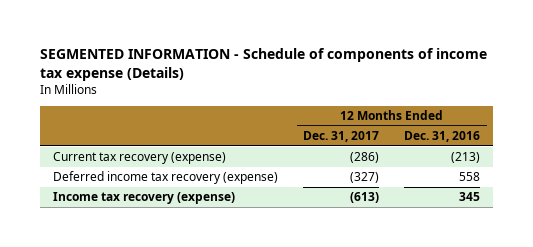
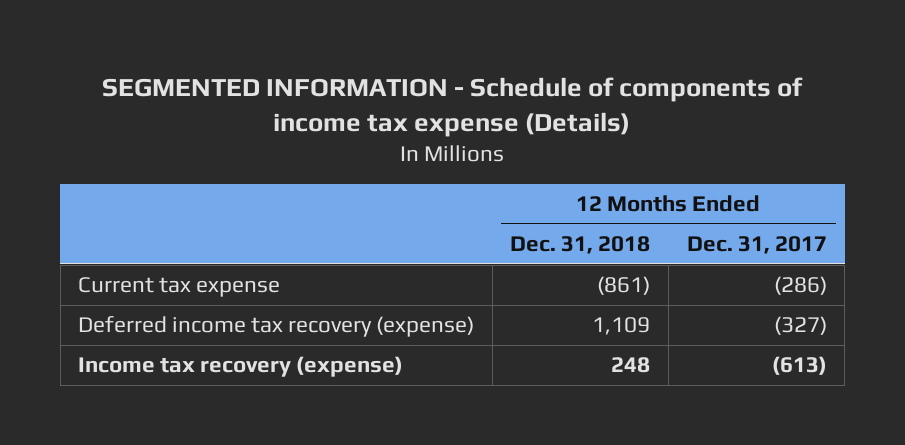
- | 12 Months Ended Dec. 31, 2017 | 12 Months Ended Dec. 31, 2016
+ | 12 Months Ended Dec. 31, 2018 | 12 Months Ended Dec. 31, 2017
- Current tax recovery (expense) | (286) | (213)
+ Current tax expense | (861) | (286)

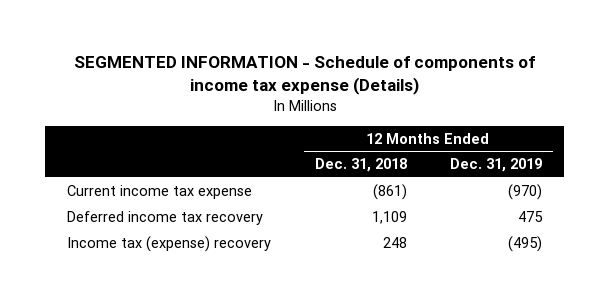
- | 12 Months Ended Dec. 31, 2018 | 12 Months Ended Dec. 31, 2017
+ | 12 Months Ended Dec. 31, 2018 | 12 Months Ended Dec. 31, 2019
- Current tax expense | (861) | (286)
- Deferred income tax recovery (expense) | 1,109 | (327)
- Income tax recovery (expense) | 248 | (613)
+ Current income tax expense | (861) | (970)
+ Deferred income tax recovery | 1,109 | 475
+ Income tax (expense) recovery | 248 | (495)

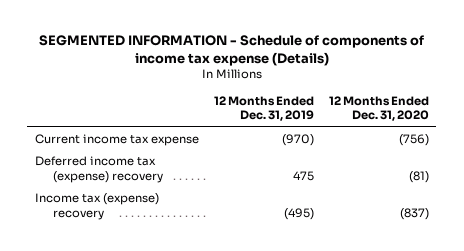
- | 12 Months Ended Dec. 31, 2018 | 12 Months Ended Dec. 31, 2019
+ | 12 Months Ended Dec. 31, 2019 | 12 Months Ended Dec. 31, 2020
- Deferred income tax recovery | 1,109 | 475
+ Deferred income tax (expense) recovery | 475 | (81)

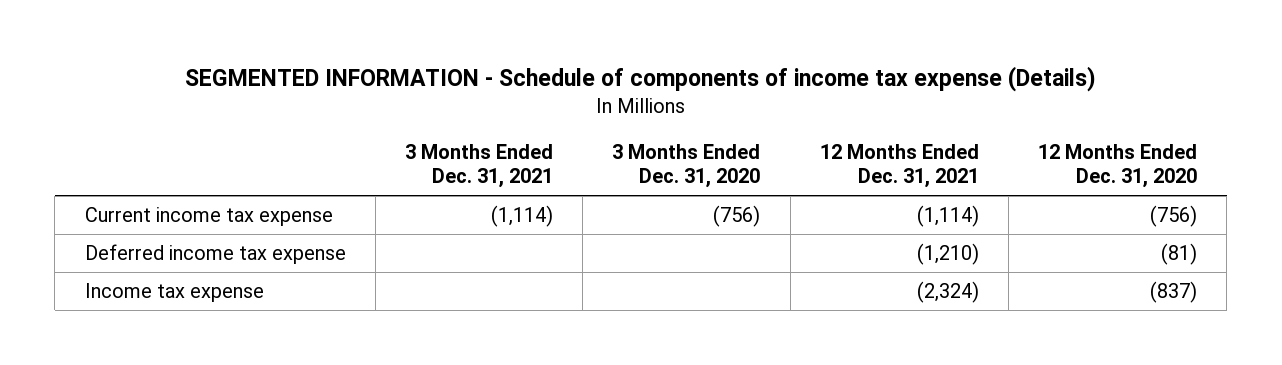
- | 12 Months Ended Dec. 31, 2019 | 12 Months Ended Dec. 31, 2020
+ | 3 Months Ended Dec. 31, 2021 | 3 Months Ended Dec. 31, 2020 | 12 Months Ended Dec. 31, 2021 | 12 Months Ended Dec. 31, 2020
- Deferred income tax (expense) recovery | 475 | (81)
- Income tax (expense) recovery | (495) | (837)
+ Deferred income tax expense | | | (1,210) | (81)
+ Income tax expense | | | (2,324) | (837)

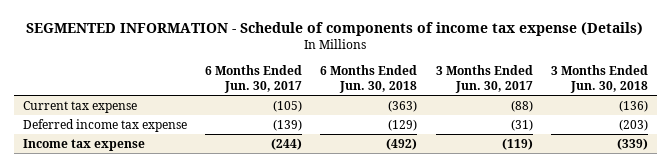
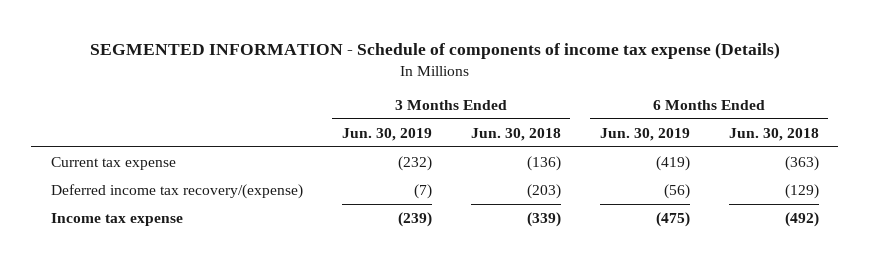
- | 6 Months Ended Jun. 30, 2017 | 6 Months Ended Jun. 30, 2018 | 3 Months Ended Jun. 30, 2017 | 3 Months Ended Jun. 30, 2018
+ | 3 Months Ended Jun. 30, 2019 | 3 Months Ended Jun. 30, 2018 | 6 Months Ended Jun. 30, 2019 | 6 Months Ended Jun. 30, 2018
- Deferred income tax expense | (139) | (129) | (31) | (203)
+ Deferred income tax recovery/(expense) | (7) | (203) | (56) | (129)

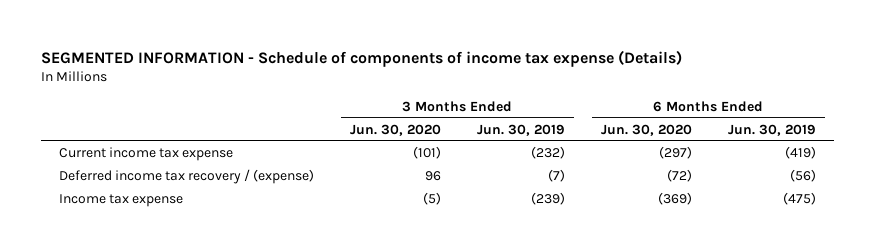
- | 3 Months Ended Jun. 30, 2019 | 3 Months Ended Jun. 30, 2018 | 6 Months Ended Jun. 30, 2019 | 6 Months Ended Jun. 30, 2018
+ | 3 Months Ended Jun. 30, 2020 | 3 Months Ended Jun. 30, 2019 | 6 Months Ended Jun. 30, 2020 | 6 Months Ended Jun. 30, 2019
- Current tax expense | (232) | (136) | (419) | (363)
- Deferred income tax recovery/(expense) | (7) | (203) | (56) | (129)
+ Current income tax expense | (101) | (232) | (297) | (419)
+ Deferred income tax recovery / (expense) | 96 | (7) | (72) | (56)

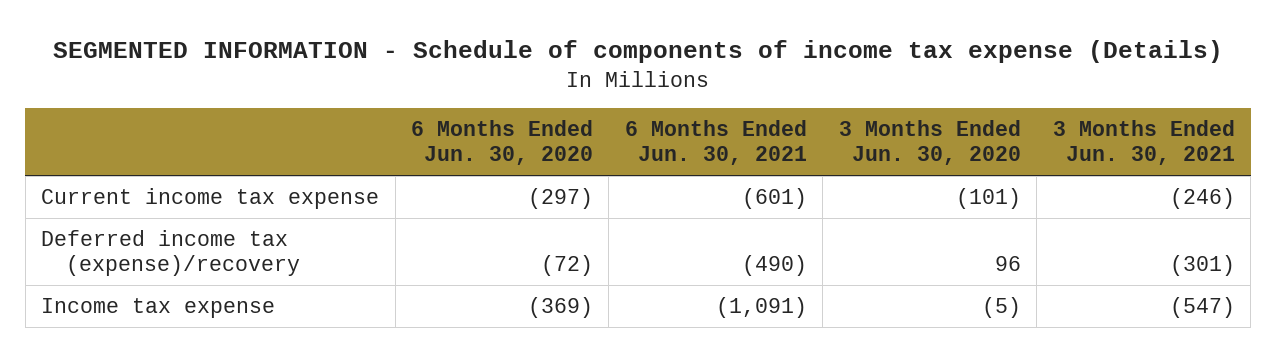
- | 3 Months Ended Jun. 30, 2020 | 3 Months Ended Jun. 30, 2019 | 6 Months Ended Jun. 30, 2020 | 6 Months Ended Jun. 30, 2019
+ | 6 Months Ended Jun. 30, 2020 | 6 Months Ended Jun. 30, 2021 | 3 Months Ended Jun. 30, 2020 | 3 Months Ended Jun. 30, 2021
- Deferred income tax recovery / (expense) | 96 | (7) | (72) | (56)
+ Deferred income tax (expense)/recovery | (72) | (490) | 96 | (301)

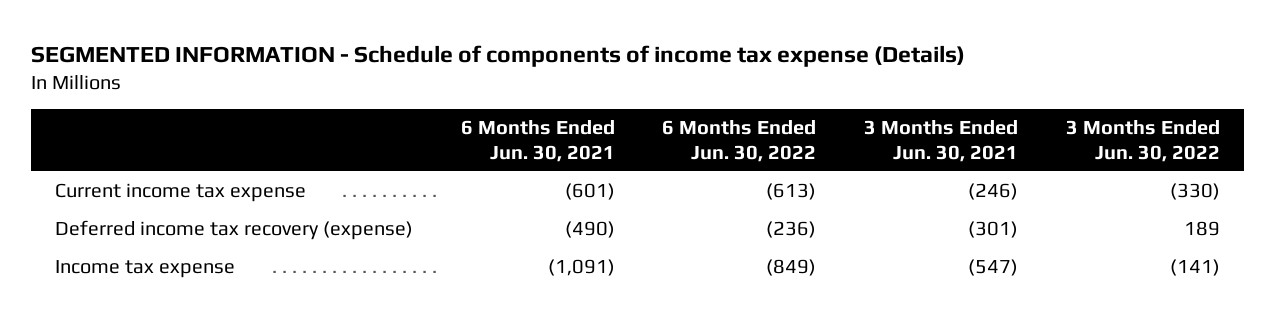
- | 6 Months Ended Jun. 30, 2020 | 6 Months Ended Jun. 30, 2021 | 3 Months Ended Jun. 30, 2020 | 3 Months Ended Jun. 30, 2021
+ | 6 Months Ended Jun. 30, 2021 | 6 Months Ended Jun. 30, 2022 | 3 Months Ended Jun. 30, 2021 | 3 Months Ended Jun. 30, 2022
- Deferred income tax (expense)/recovery | (72) | (490) | 96 | (301)
+ Deferred income tax recovery (expense) | (490) | (236) | (301) | 189

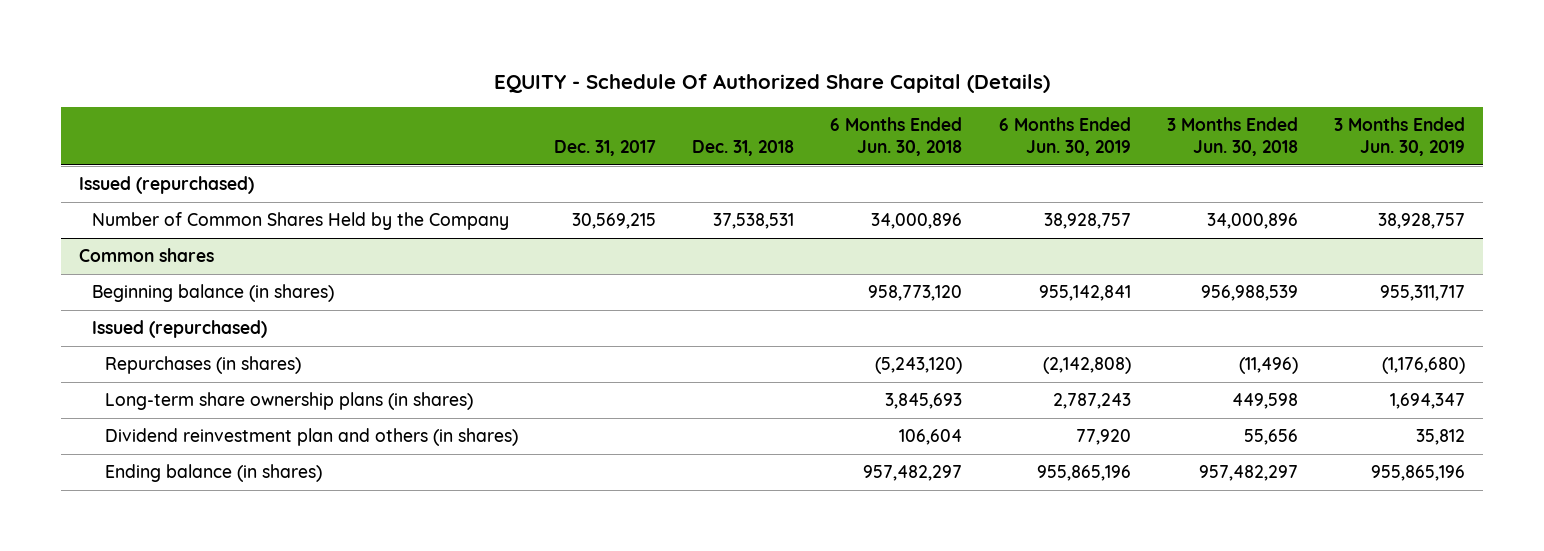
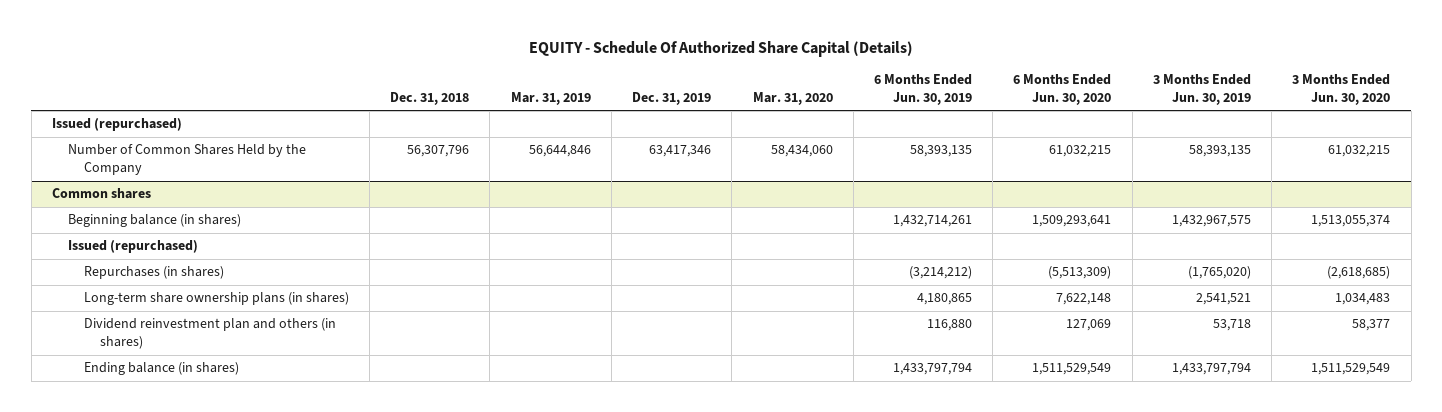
- | Dec. 31, 2017 | Dec. 31, 2018 | 6 Months Ended Jun. 30, 2018 | 6 Months Ended Jun. 30, 2019 | 3 Months Ended Jun. 30, 2018 | 3 Months Ended Jun. 30, 2019
+ | Dec. 31, 2018 | Mar. 31, 2019 | Dec. 31, 2019 | Mar. 31, 2020 | 6 Months Ended Jun. 30, 2019 | 6 Months Ended Jun. 30, 2020 | 3 Months Ended Jun. 30, 2019 | 3 Months Ended Jun. 30, 2020
- Number of Common Shares Held by the Company | 30,569,215 | 37,538,531 | 34,000,896 | 38,928,757 | 34,000,896 | 38,928,757
+ Number of Common Shares Held by the Company | 56,307,796 | 56,644,846 | 63,417,346 | 58,434,060 | 58,393,135 | 61,032,215 | 58,393,135 | 61,032,215
@ Common shares
- Beginning balance (in shares) | | | 958,773,120 | 955,142,841 | 956,988,539 | 955,311,717
+ Beginning balance (in shares) | | | | | 1,432,714,261 | 1,509,293,641 | 1,432,967,575 | 1,513,055,374
- Repurchases (in shares) | | | (5,243,120) | (2,142,808) | (11,496) | (1,176,680)
- Long-term share ownership plans (in shares) | | | 3,845,693 | 2,787,243 | 449,598 | 1,694,347
- Dividend reinvestment plan and others (in shares) | | | 106,604 | 77,920 | 55,656 | 35,812
- Ending balance (in shares) | | | 957,482,297 | 955,865,196 | 957,482,297 | 955,865,196
+ Repurchases (in shares) | | | | | (3,214,212) | (5,513,309) | (1,765,020) | (2,618,685)
+ Long-term share ownership plans (in shares) | | | | | 4,180,865 | 7,622,148 | 2,541,521 | 1,034,483
+ Dividend reinvestment plan and others (in shares) | | | | | 116,880 | 127,069 | 53,718 | 58,377
+ Ending balance (in shares) | | | | | 1,433,797,794 | 1,511,529,549 | 1,433,797,794 | 1,511,529,549

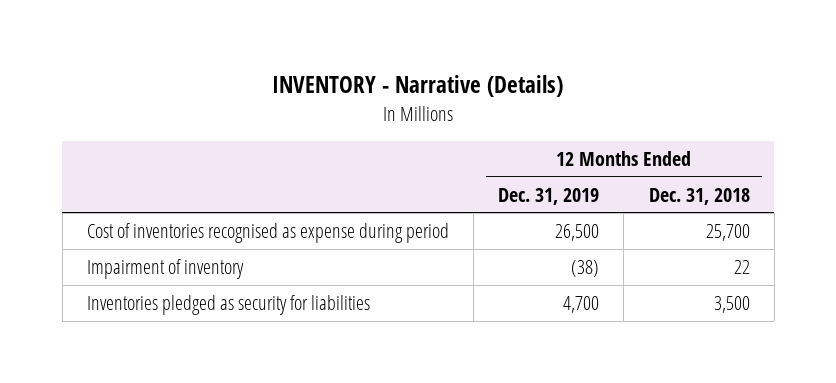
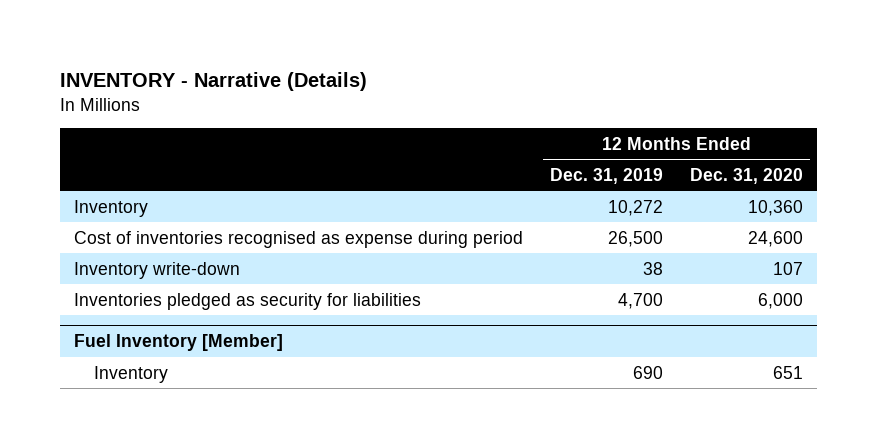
- | 12 Months Ended Dec. 31, 2019 | 12 Months Ended Dec. 31, 2018
+ | 12 Months Ended Dec. 31, 2019 | 12 Months Ended Dec. 31, 2020
+ Inventory | 10,272 | 10,360
- Impairment of inventory | (38) | 22
+ Inventory write-down | 38 | 107
+ Fuel Inventory [Member]
+ Inventory | 690 | 651

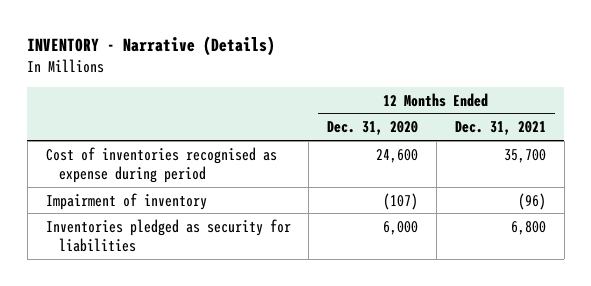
- | 12 Months Ended Dec. 31, 2019 | 12 Months Ended Dec. 31, 2020
+ | 12 Months Ended Dec. 31, 2020 | 12 Months Ended Dec. 31, 2021
- Inventory | 10,272 | 10,360
- Inventory write-down | 38 | 107
+ Impairment of inventory | (107) | (96)
- Fuel Inventory [Member]
- Inventory | 690 | 651

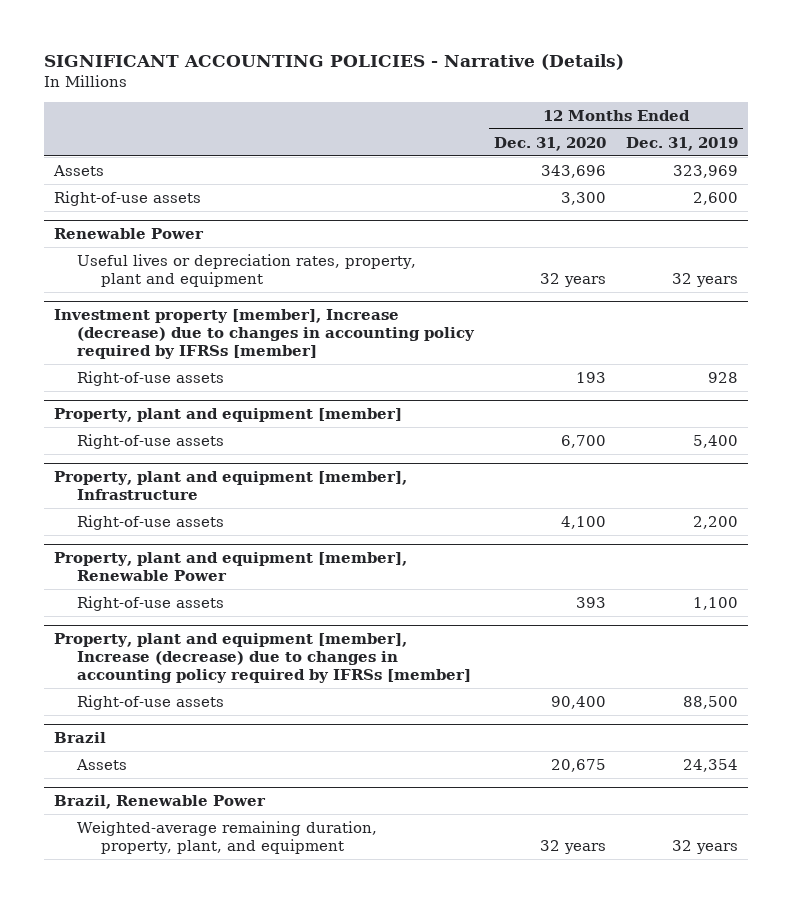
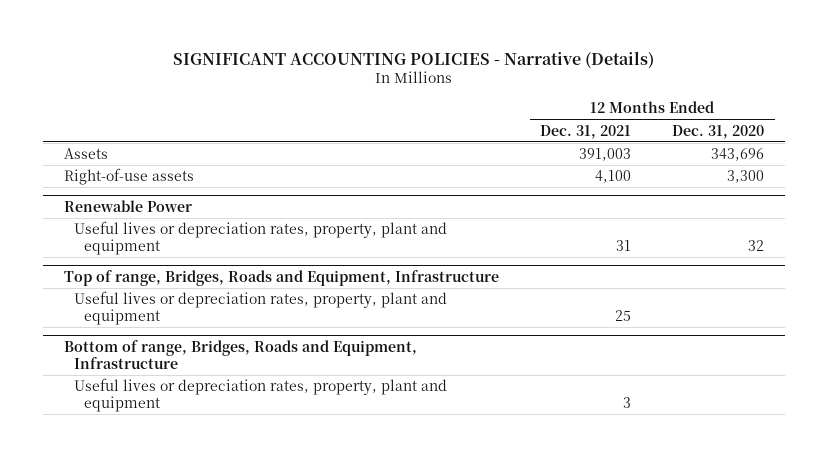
- | 12 Months Ended Dec. 31, 2020 | 12 Months Ended Dec. 31, 2019
+ | 12 Months Ended Dec. 31, 2021 | 12 Months Ended Dec. 31, 2020
@ Renewable Power
- Useful lives or depreciation rates, property, plant and equipment | 32 years | 32 years
- Investment property [member], Increase (decrease) due to changes in accounting policy required by IFRSs [member]
- Right-of-use assets | 193 | 928
- Property, plant and equipment [member]
- Right-of-use assets | 6,700 | 5,400
- Property, plant and equipment [member], Infrastructure
- Right-of-use assets | 4,100 | 2,200
- Property, plant and equipment [member], Renewable Power
- Right-of-use assets | 393 | 1,100
- Property, plant and equipment [member], Increase (decrease) due to changes in accounting policy required by IFRSs [member]
- Right-of-use assets | 90,400 | 88,500
- Brazil
- Assets | 20,675 | 24,354
- Brazil, Renewable Power
- Weighted-average remaining duration, property, plant, and equipment | 32 years | 32 years
@ Renewable Power
+ Useful lives or depreciation rates, property, plant and equipment | 31 | 32
+ Top of range, Bridges, Roads and Equipment, Infrastructure
+ Useful lives or depreciation rates, property, plant and equipment | 25 |
+ Bottom of range, Bridges, Roads and Equipment, Infrastructure
+ Useful lives or depreciation rates, property, plant and equipment | 3 |

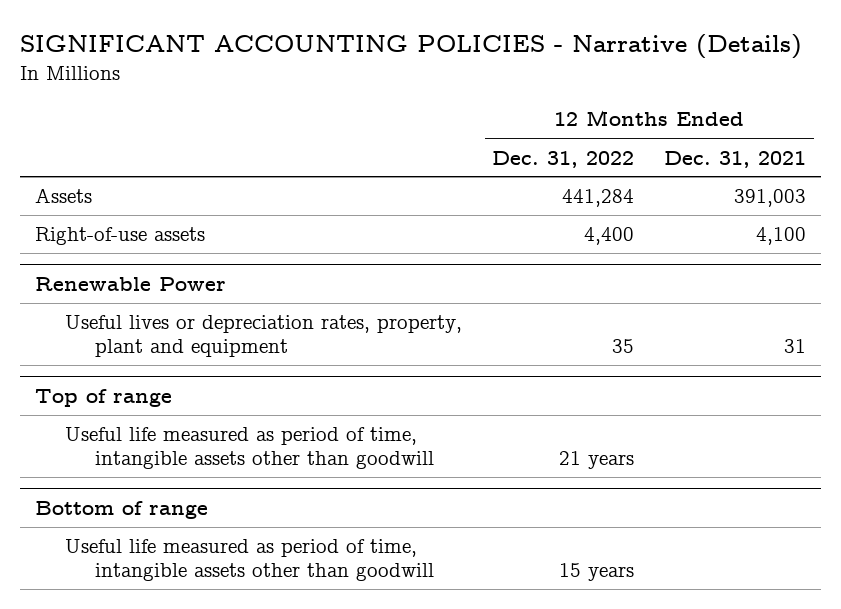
- | 12 Months Ended Dec. 31, 2021 | 12 Months Ended Dec. 31, 2020
+ | 12 Months Ended Dec. 31, 2022 | 12 Months Ended Dec. 31, 2021
- Top of range, Bridges, Roads and Equipment, Infrastructure
- Useful lives or depreciation rates, property, plant and equipment | 25 |
- Bottom of range, Bridges, Roads and Equipment, Infrastructure
- Useful lives or depreciation rates, property, plant and equipment | 3 |
+ Top of range
+ Useful life measured as period of time, intangible assets other than goodwill | 21 years |
+ Bottom of range
+ Useful life measured as period of time, intangible assets other than goodwill | 15 years |

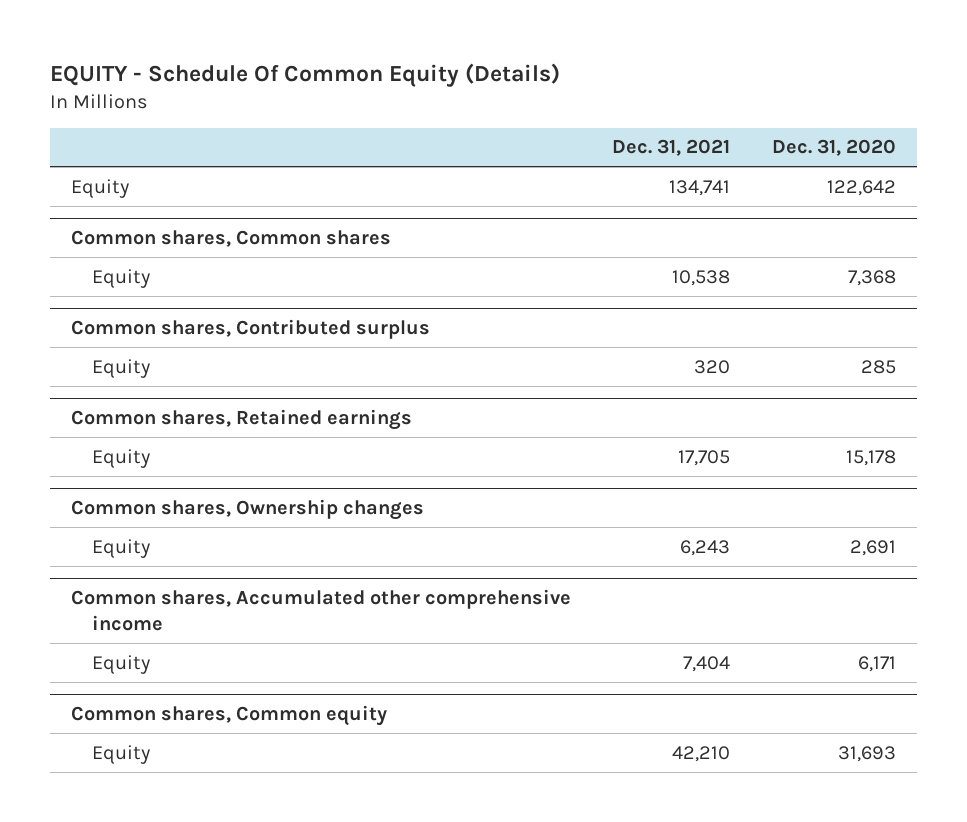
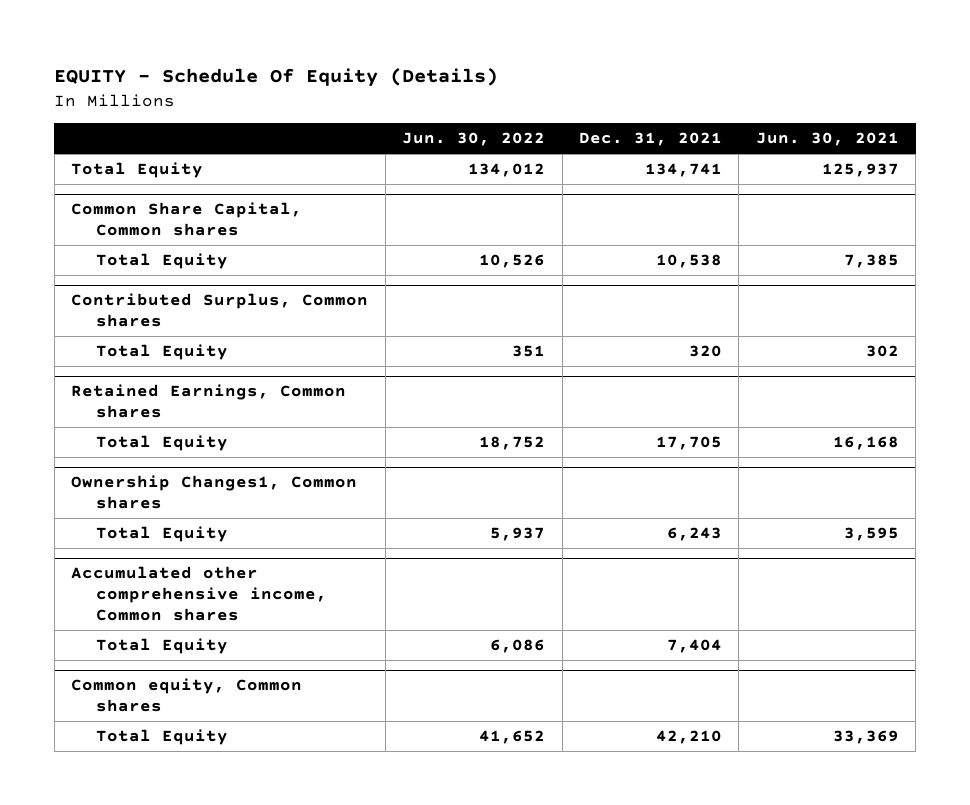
- EQUITY - Schedule Of Common Equity (Details)
+ EQUITY - Schedule Of Equity (Details)
- | Dec. 31, 2021 | Dec. 31, 2020
+ | Jun. 30, 2022 | Dec. 31, 2021 | Jun. 30, 2021
- Equity | 134,741 | 122,642
- Common shares, Common shares
- Equity | 10,538 | 7,368
- Common shares, Contributed surplus
- Equity | 320 | 285
- Common shares, Retained earnings
- Equity | 17,705 | 15,178
- Common shares, Ownership changes
- Equity | 6,243 | 2,691
- Common shares, Accumulated other comprehensive income
- Equity | 7,404 | 6,171
- Common shares, Common equity
- Equity | 42,210 | 31,693
+ Total Equity | 134,012 | 134,741 | 125,937
+ Common Share Capital, Common shares
+ Total Equity | 10,526 | 10,538 | 7,385
+ Contributed Surplus, Common shares
+ Total Equity | 351 | 320 | 302
+ Retained Earnings, Common shares
+ Total Equity | 18,752 | 17,705 | 16,168
+ Ownership Changes1, Common shares
+ Total Equity | 5,937 | 6,243 | 3,595
+ Accumulated other comprehensive income, Common shares
+ Total Equity | 6,086 | 7,404 |
+ Common equity, Common shares
+ Total Equity | 41,652 | 42,210 | 33,369

